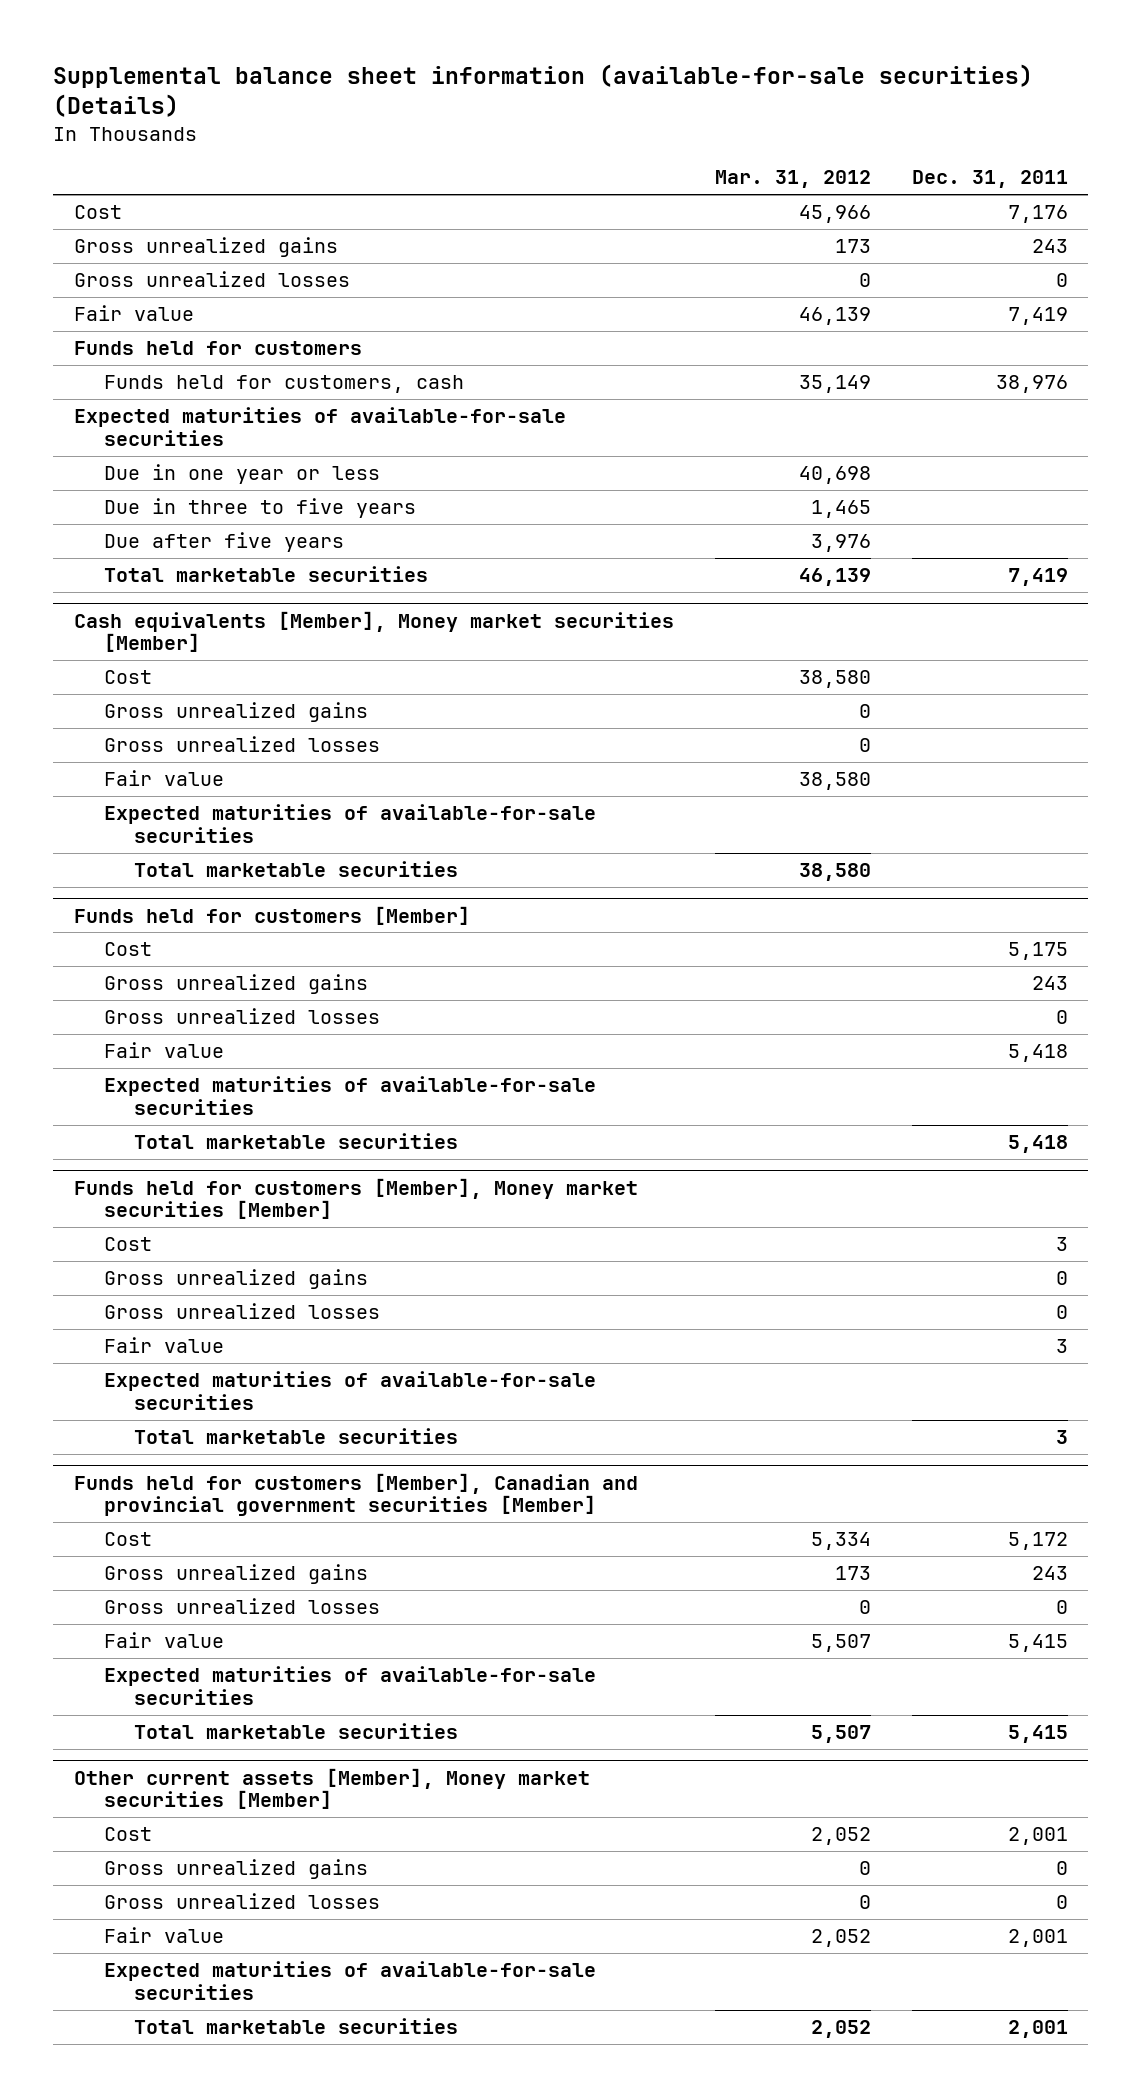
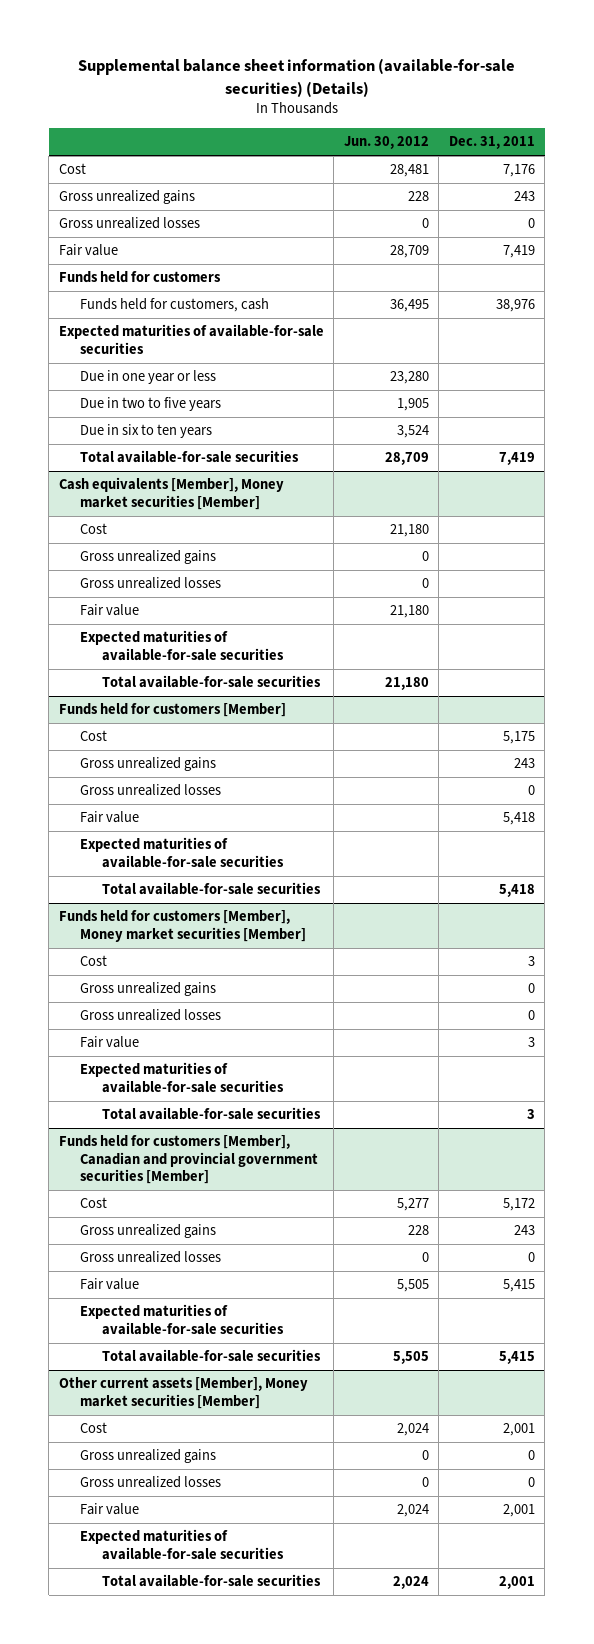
- | Mar. 31, 2012 | Dec. 31, 2011
+ | Jun. 30, 2012 | Dec. 31, 2011
- Due in three to five years | 1,465 |
- Due after five years | 3,976 |
- Total marketable securities | 46,139 | 7,419
+ Due in two to five years | 1,905 |
+ Due in six to ten years | 3,524 |
+ Total available-for-sale securities | 28,709 | 7,419
@ Cash equivalents [Member], Money market securities [Member]
- Total marketable securities | 38,580 |
+ Total available-for-sale securities | 21,180 |
@ Funds held for customers [Member]
- Total marketable securities | | 5,418
+ Total available-for-sale securities | | 5,418
@ Funds held for customers [Member], Money market securities [Member]
- Total marketable securities | | 3
+ Total available-for-sale securities | | 3
@ Funds held for customers [Member], Canadian and provincial government securities [Member]
- Total marketable securities | 5,507 | 5,415
+ Total available-for-sale securities | 5,505 | 5,415
@ Other current assets [Member], Money market securities [Member]
- Total marketable securities | 2,052 | 2,001
+ Total available-for-sale securities | 2,024 | 2,001

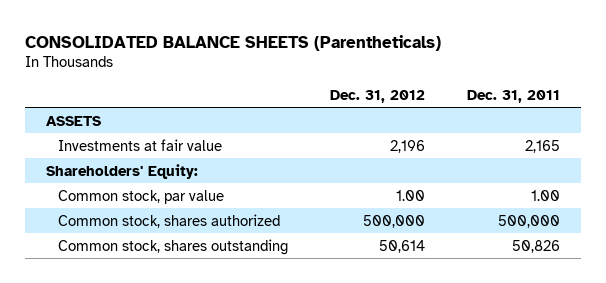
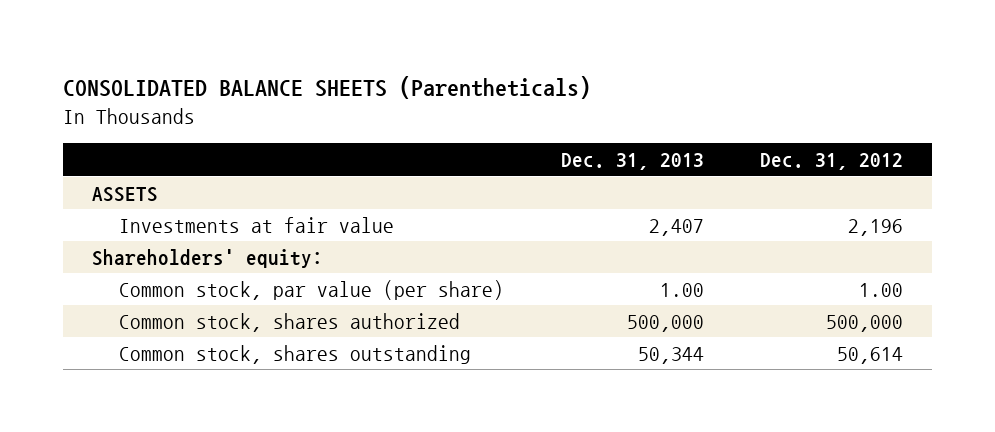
- | Dec. 31, 2012 | Dec. 31, 2011
+ | Dec. 31, 2013 | Dec. 31, 2012
- Shareholders' Equity:
- Common stock, par value | 1.00 | 1.00
+ Shareholders' equity:
+ Common stock, par value (per share) | 1.00 | 1.00

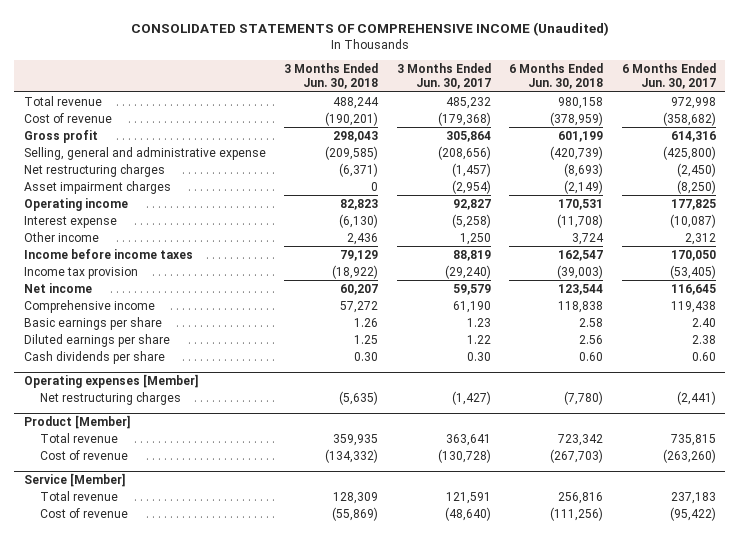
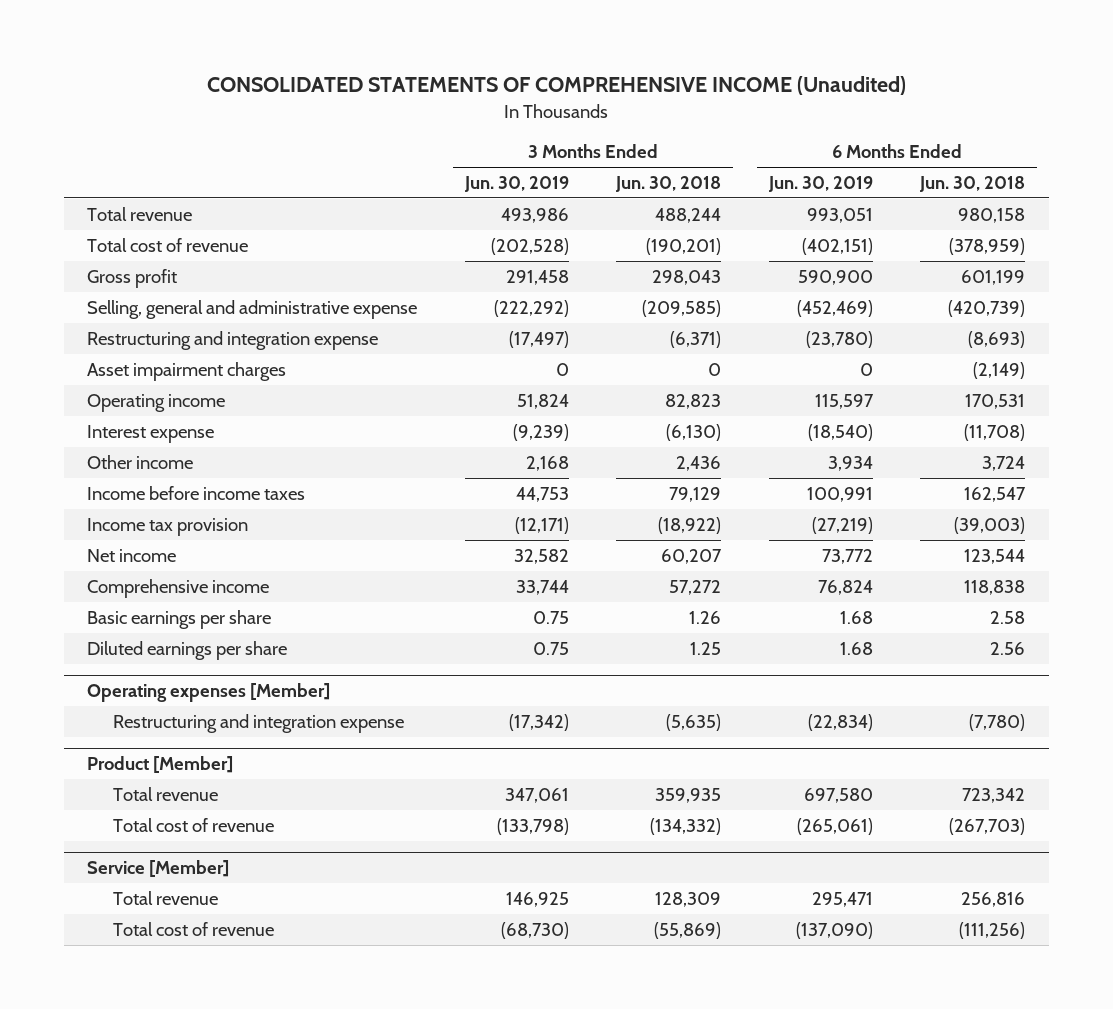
- | 3 Months Ended Jun. 30, 2018 | 3 Months Ended Jun. 30, 2017 | 6 Months Ended Jun. 30, 2018 | 6 Months Ended Jun. 30, 2017
+ | 3 Months Ended Jun. 30, 2019 | 3 Months Ended Jun. 30, 2018 | 6 Months Ended Jun. 30, 2019 | 6 Months Ended Jun. 30, 2018
- Cost of revenue | (190,201) | (179,368) | (378,959) | (358,682)
+ Total cost of revenue | (202,528) | (190,201) | (402,151) | (378,959)
- Net restructuring charges | (6,371) | (1,457) | (8,693) | (2,450)
+ Restructuring and integration expense | (17,497) | (6,371) | (23,780) | (8,693)
- Cash dividends per share | 0.30 | 0.30 | 0.60 | 0.60
@ Operating expenses [Member]
- Net restructuring charges | (5,635) | (1,427) | (7,780) | (2,441)
+ Restructuring and integration expense | (17,342) | (5,635) | (22,834) | (7,780)
@ Product [Member]
- Cost of revenue | (134,332) | (130,728) | (267,703) | (263,260)
+ Total cost of revenue | (133,798) | (134,332) | (265,061) | (267,703)
@ Service [Member]
- Cost of revenue | (55,869) | (48,640) | (111,256) | (95,422)
+ Total cost of revenue | (68,730) | (55,869) | (137,090) | (111,256)

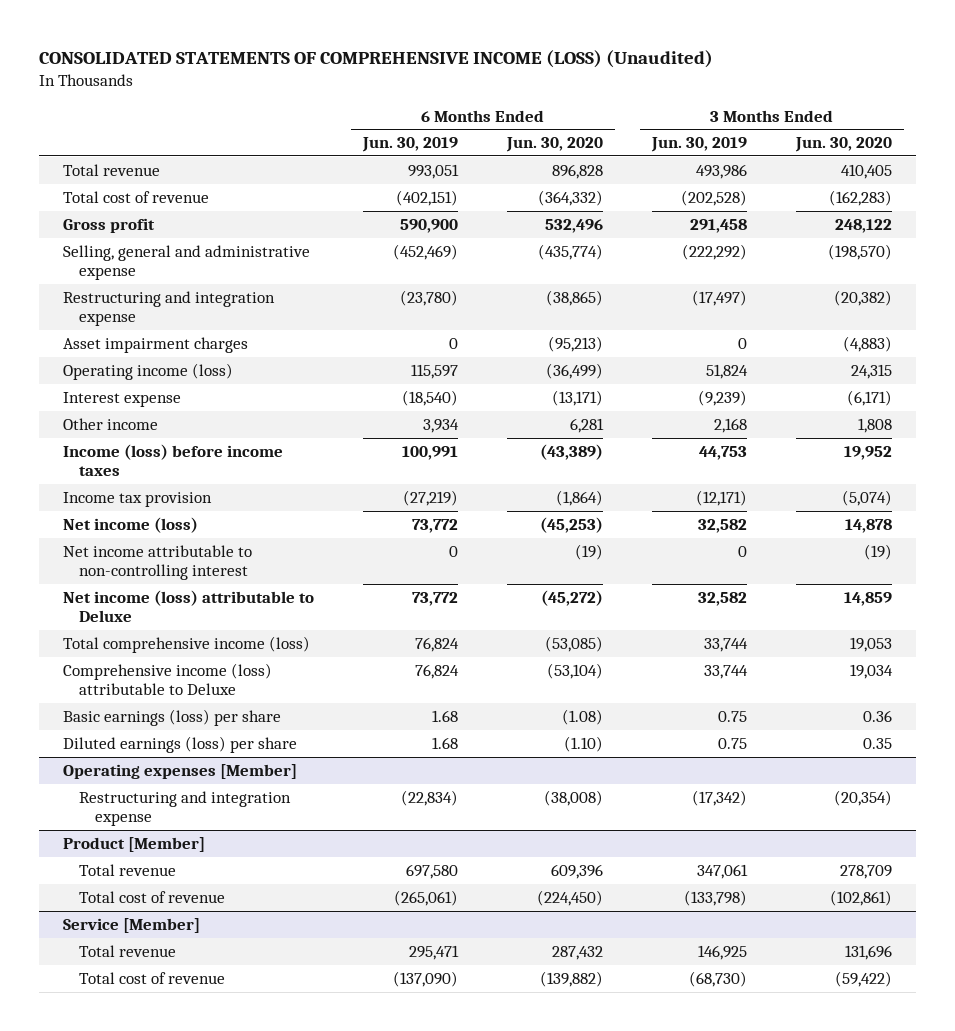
- CONSOLIDATED STATEMENTS OF COMPREHENSIVE INCOME (Unaudited)
+ CONSOLIDATED STATEMENTS OF COMPREHENSIVE INCOME (LOSS) (Unaudited)
- | 3 Months Ended Jun. 30, 2019 | 3 Months Ended Jun. 30, 2018 | 6 Months Ended Jun. 30, 2019 | 6 Months Ended Jun. 30, 2018
+ | 6 Months Ended Jun. 30, 2019 | 6 Months Ended Jun. 30, 2020 | 3 Months Ended Jun. 30, 2019 | 3 Months Ended Jun. 30, 2020
- Operating income | 51,824 | 82,823 | 115,597 | 170,531
+ Operating income (loss) | 115,597 | (36,499) | 51,824 | 24,315
- Income before income taxes | 44,753 | 79,129 | 100,991 | 162,547
+ Income (loss) before income taxes | 100,991 | (43,389) | 44,753 | 19,952
- Net income | 32,582 | 60,207 | 73,772 | 123,544
- Comprehensive income | 33,744 | 57,272 | 76,824 | 118,838
- Basic earnings per share | 0.75 | 1.26 | 1.68 | 2.58
- Diluted earnings per share | 0.75 | 1.25 | 1.68 | 2.56
+ Net income (loss) | 73,772 | (45,253) | 32,582 | 14,878
+ Net income attributable to non-controlling interest | 0 | (19) | 0 | (19)
+ Net income (loss) attributable to Deluxe | 73,772 | (45,272) | 32,582 | 14,859
+ Total comprehensive income (loss) | 76,824 | (53,085) | 33,744 | 19,053
+ Comprehensive income (loss) attributable to Deluxe | 76,824 | (53,104) | 33,744 | 19,034
+ Basic earnings (loss) per share | 1.68 | (1.08) | 0.75 | 0.36
+ Diluted earnings (loss) per share | 1.68 | (1.10) | 0.75 | 0.35

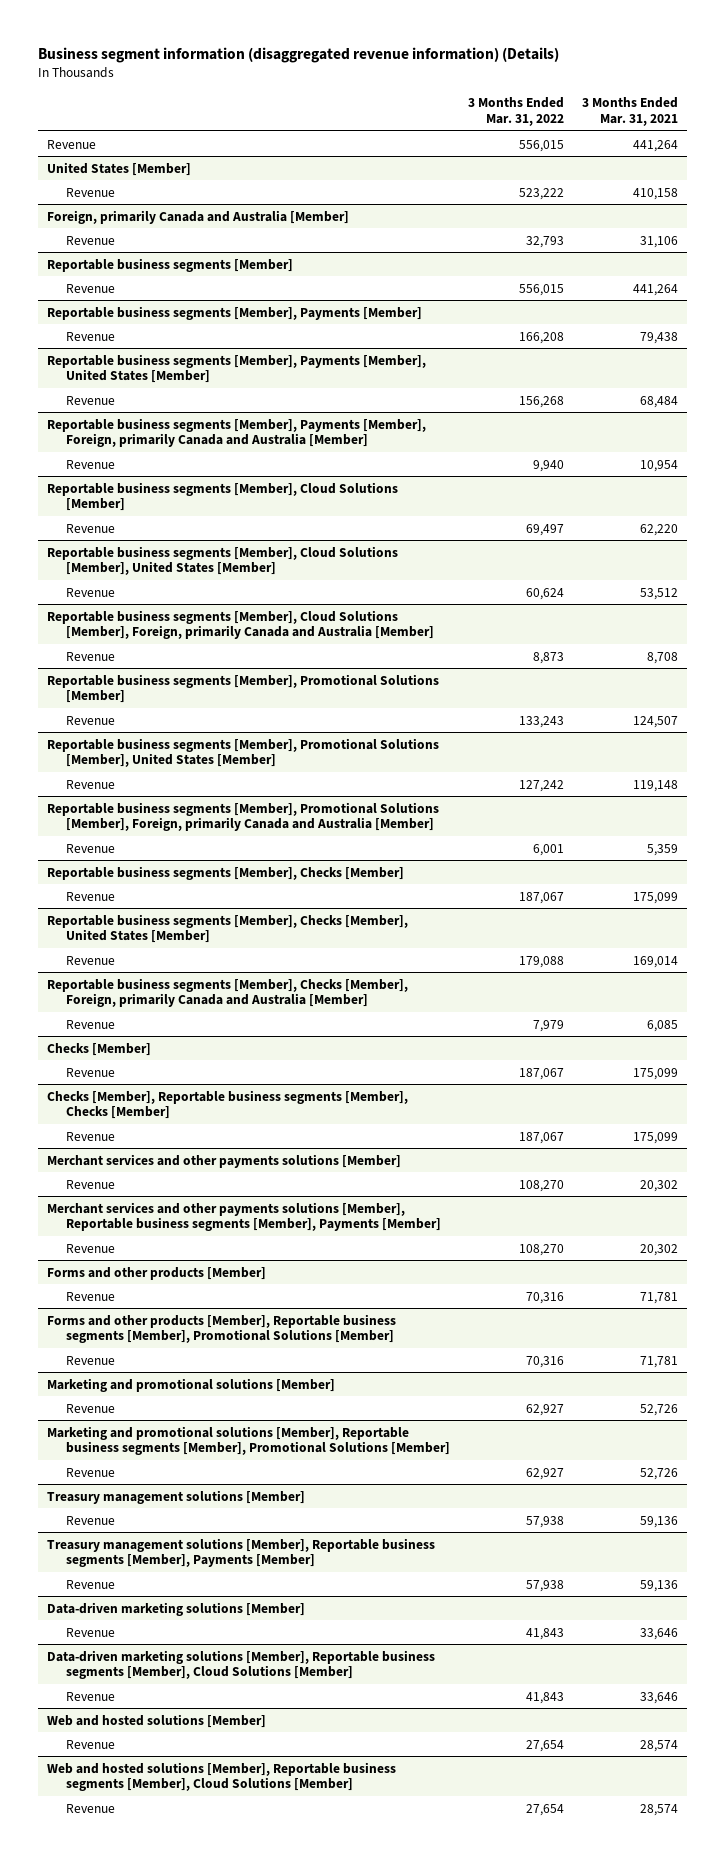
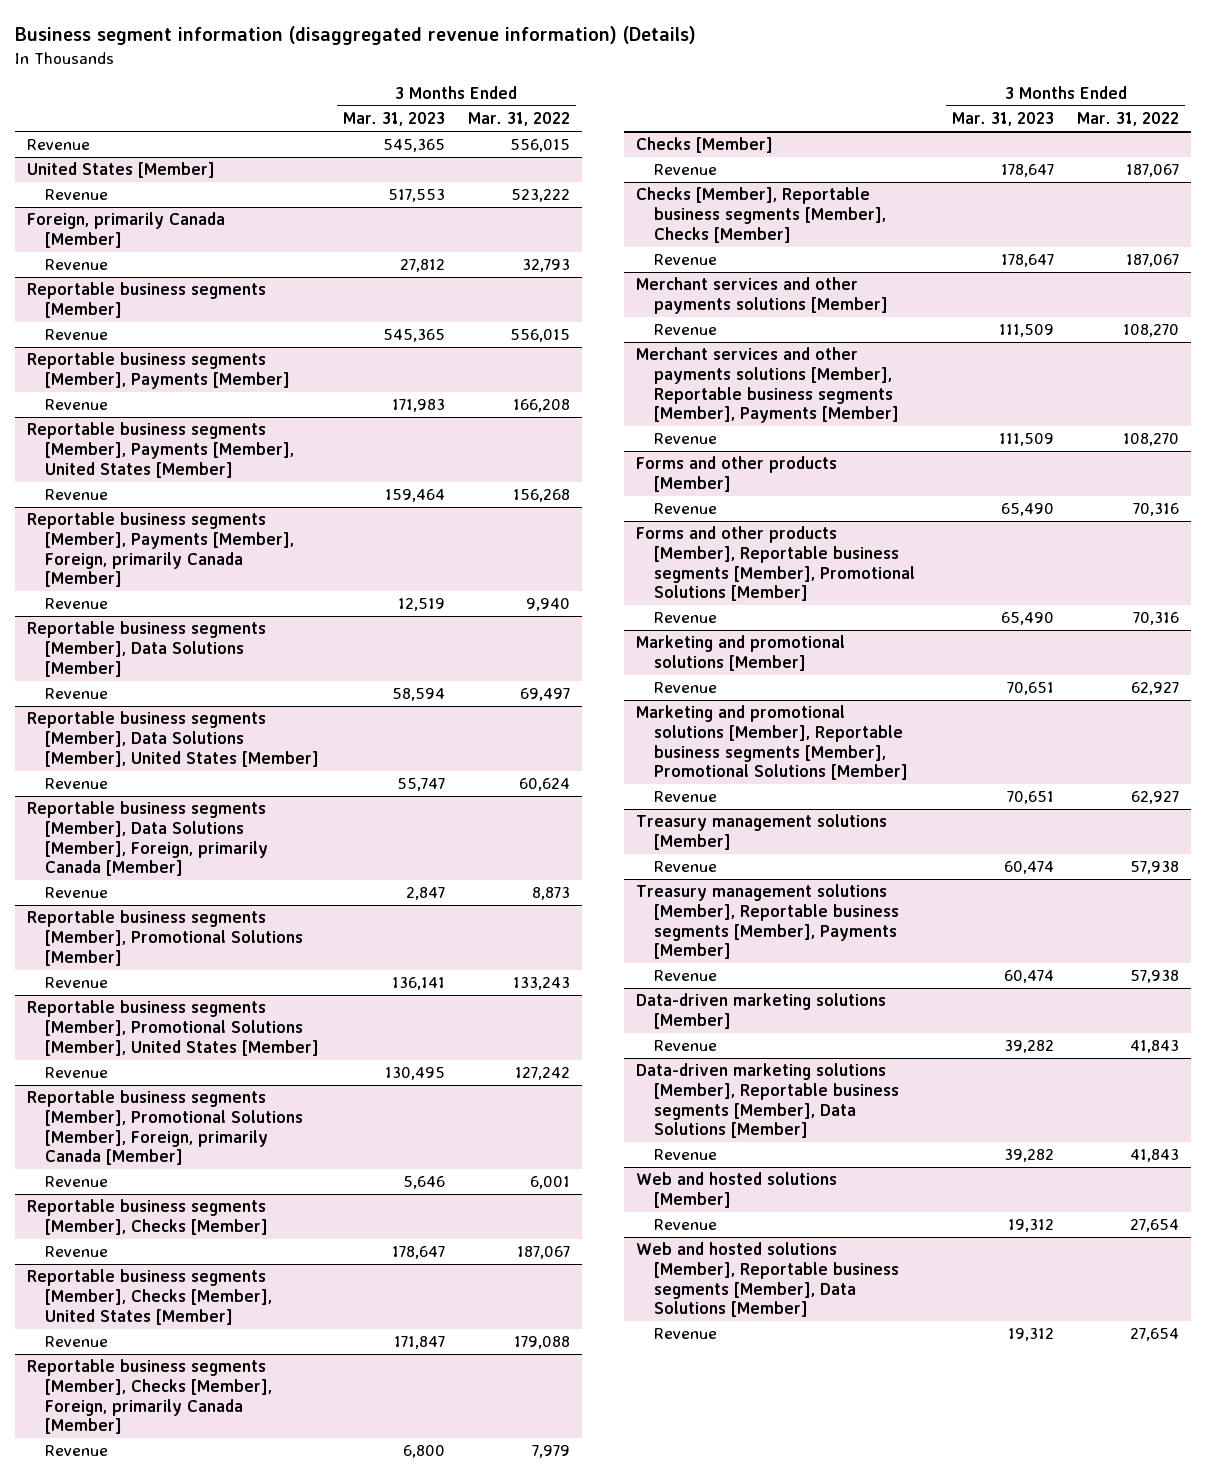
- | 3 Months Ended Mar. 31, 2022 | 3 Months Ended Mar. 31, 2021
+ | 3 Months Ended Mar. 31, 2023 | 3 Months Ended Mar. 31, 2022
- Foreign, primarily Canada and Australia [Member]
+ Foreign, primarily Canada [Member]
- Reportable business segments [Member], Payments [Member], Foreign, primarily Canada and Australia [Member]
+ Reportable business segments [Member], Payments [Member], Foreign, primarily Canada [Member]
- Reportable business segments [Member], Cloud Solutions [Member]
+ Reportable business segments [Member], Data Solutions [Member]
- Reportable business segments [Member], Cloud Solutions [Member], United States [Member]
+ Reportable business segments [Member], Data Solutions [Member], United States [Member]
- Reportable business segments [Member], Cloud Solutions [Member], Foreign, primarily Canada and Australia [Member]
+ Reportable business segments [Member], Data Solutions [Member], Foreign, primarily Canada [Member]
- Reportable business segments [Member], Promotional Solutions [Member], Foreign, primarily Canada and Australia [Member]
+ Reportable business segments [Member], Promotional Solutions [Member], Foreign, primarily Canada [Member]
- Reportable business segments [Member], Checks [Member], Foreign, primarily Canada and Australia [Member]
+ Reportable business segments [Member], Checks [Member], Foreign, primarily Canada [Member]
- Data-driven marketing solutions [Member], Reportable business segments [Member], Cloud Solutions [Member]
+ Data-driven marketing solutions [Member], Reportable business segments [Member], Data Solutions [Member]
- Web and hosted solutions [Member], Reportable business segments [Member], Cloud Solutions [Member]
+ Web and hosted solutions [Member], Reportable business segments [Member], Data Solutions [Member]

